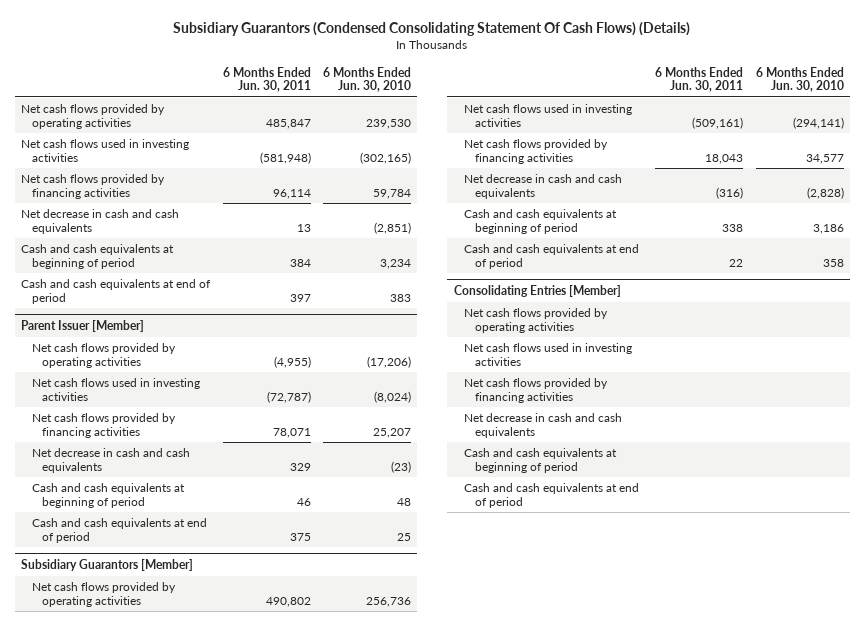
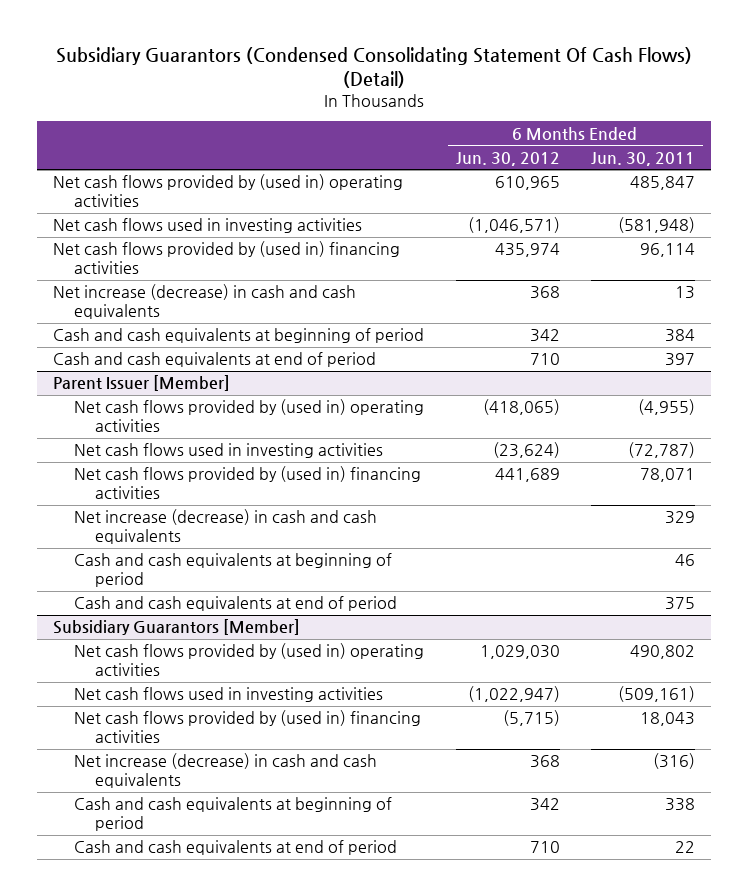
- Subsidiary Guarantors (Condensed Consolidating Statement Of Cash Flows) (Details)
+ Subsidiary Guarantors (Condensed Consolidating Statement Of Cash Flows) (Detail)
- | 6 Months Ended Jun. 30, 2011 | 6 Months Ended Jun. 30, 2010
+ | 6 Months Ended Jun. 30, 2012 | 6 Months Ended Jun. 30, 2011
- Net cash flows provided by operating activities | 485,847 | 239,530
+ Net cash flows provided by (used in) operating activities | 610,965 | 485,847
- Net cash flows provided by financing activities | 96,114 | 59,784
- Net decrease in cash and cash equivalents | 13 | (2,851)
+ Net cash flows provided by (used in) financing activities | 435,974 | 96,114
+ Net increase (decrease) in cash and cash equivalents | 368 | 13
@ Parent Issuer [Member]
- Net cash flows provided by operating activities | (4,955) | (17,206)
+ Net cash flows provided by (used in) operating activities | (418,065) | (4,955)
- Net cash flows provided by financing activities | 78,071 | 25,207
- Net decrease in cash and cash equivalents | 329 | (23)
+ Net cash flows provided by (used in) financing activities | 441,689 | 78,071
+ Net increase (decrease) in cash and cash equivalents | | 329
@ Subsidiary Guarantors [Member]
- Net cash flows provided by operating activities | 490,802 | 256,736
+ Net cash flows provided by (used in) operating activities | 1,029,030 | 490,802
- Net cash flows provided by financing activities | 18,043 | 34,577
- Net decrease in cash and cash equivalents | (316) | (2,828)
+ Net cash flows provided by (used in) financing activities | (5,715) | 18,043
+ Net increase (decrease) in cash and cash equivalents | 368 | (316)
- Consolidating Entries [Member]
- Net cash flows provided by operating activities
- Net cash flows used in investing activities
- Net cash flows provided by financing activities
- Net decrease in cash and cash equivalents
- Cash and cash equivalents at beginning of period
- Cash and cash equivalents at end of period

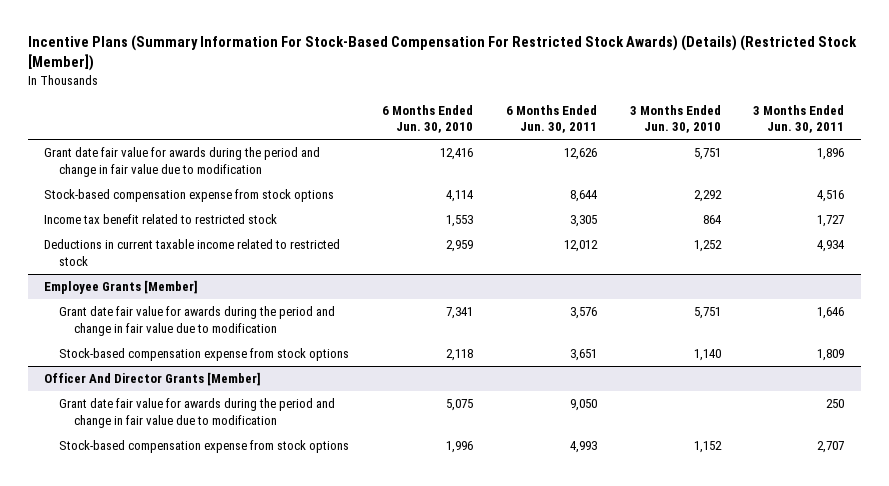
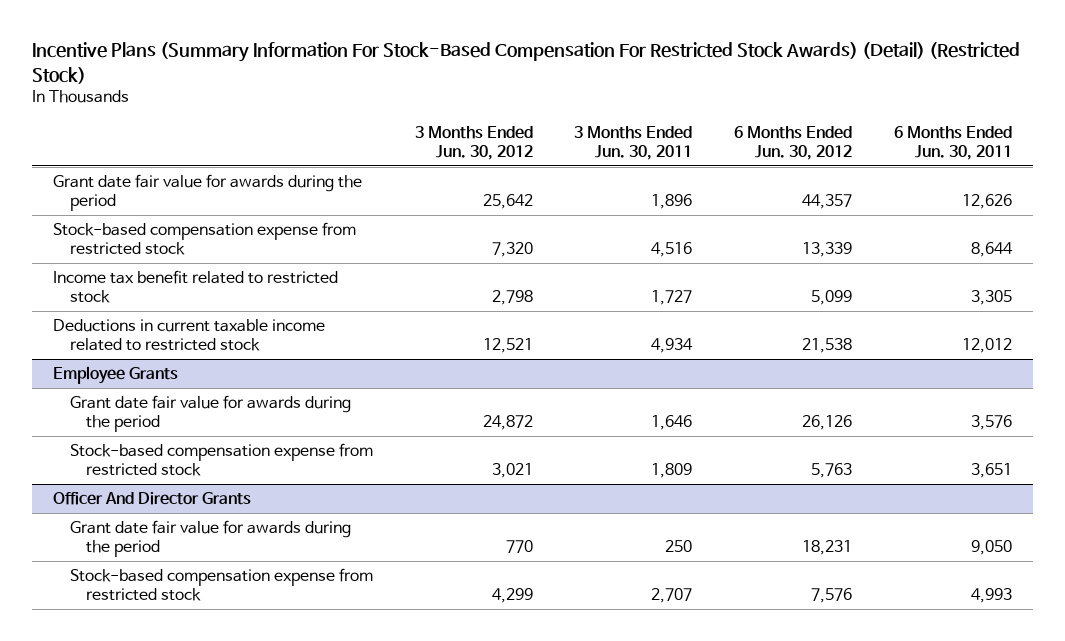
- Incentive Plans (Summary Information For Stock-Based Compensation For Restricted Stock Awards) (Details) (Restricted Stock [Member])
+ Incentive Plans (Summary Information For Stock-Based Compensation For Restricted Stock Awards) (Detail) (Restricted Stock)
- | 6 Months Ended Jun. 30, 2010 | 6 Months Ended Jun. 30, 2011 | 3 Months Ended Jun. 30, 2010 | 3 Months Ended Jun. 30, 2011
+ | 3 Months Ended Jun. 30, 2012 | 3 Months Ended Jun. 30, 2011 | 6 Months Ended Jun. 30, 2012 | 6 Months Ended Jun. 30, 2011
- Grant date fair value for awards during the period and change in fair value due to modification | 12,416 | 12,626 | 5,751 | 1,896
- Stock-based compensation expense from stock options | 4,114 | 8,644 | 2,292 | 4,516
+ Grant date fair value for awards during the period | 25,642 | 1,896 | 44,357 | 12,626
+ Stock-based compensation expense from restricted stock | 7,320 | 4,516 | 13,339 | 8,644
- Employee Grants [Member]
- Grant date fair value for awards during the period and change in fair value due to modification | 7,341 | 3,576 | 5,751 | 1,646
- Stock-based compensation expense from stock options | 2,118 | 3,651 | 1,140 | 1,809
- Officer And Director Grants [Member]
- Grant date fair value for awards during the period and change in fair value due to modification | 5,075 | 9,050 | | 250
- Stock-based compensation expense from stock options | 1,996 | 4,993 | 1,152 | 2,707
+ Employee Grants
+ Grant date fair value for awards during the period | 24,872 | 1,646 | 26,126 | 3,576
+ Stock-based compensation expense from restricted stock | 3,021 | 1,809 | 5,763 | 3,651
+ Officer And Director Grants
+ Grant date fair value for awards during the period | 770 | 250 | 18,231 | 9,050
+ Stock-based compensation expense from restricted stock | 4,299 | 2,707 | 7,576 | 4,993

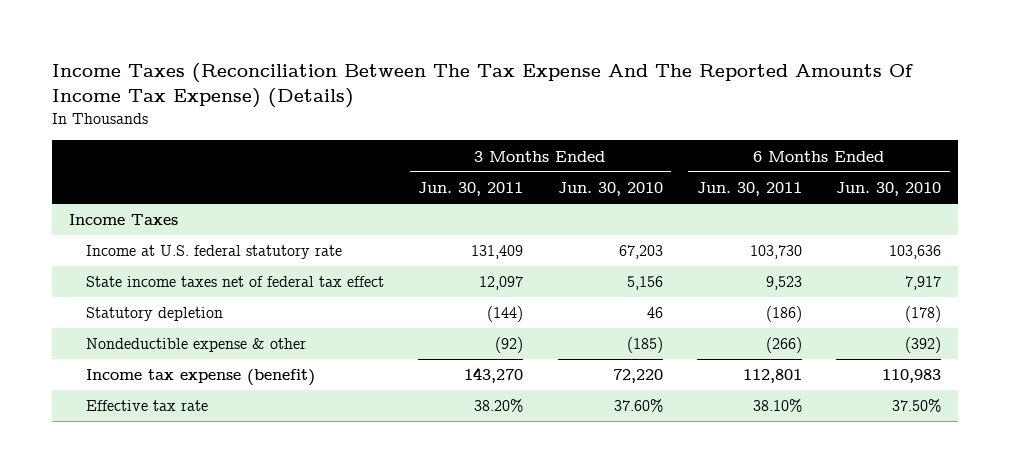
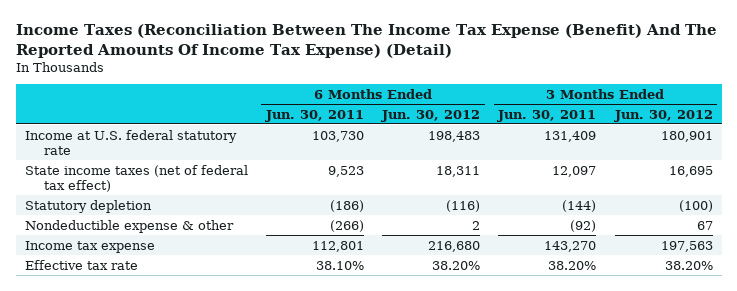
- Income Taxes (Reconciliation Between The Tax Expense And The Reported Amounts Of Income Tax Expense) (Details)
+ Income Taxes (Reconciliation Between The Income Tax Expense (Benefit) And The Reported Amounts Of Income Tax Expense) (Detail)
- | 3 Months Ended Jun. 30, 2011 | 3 Months Ended Jun. 30, 2010 | 6 Months Ended Jun. 30, 2011 | 6 Months Ended Jun. 30, 2010
+ | 6 Months Ended Jun. 30, 2011 | 6 Months Ended Jun. 30, 2012 | 3 Months Ended Jun. 30, 2011 | 3 Months Ended Jun. 30, 2012
- Income Taxes
- State income taxes net of federal tax effect | 12,097 | 5,156 | 9,523 | 7,917
+ State income taxes (net of federal tax effect) | 9,523 | 18,311 | 12,097 | 16,695
- Income tax expense (benefit) | 143,270 | 72,220 | 112,801 | 110,983
+ Income tax expense | 112,801 | 216,680 | 143,270 | 197,563

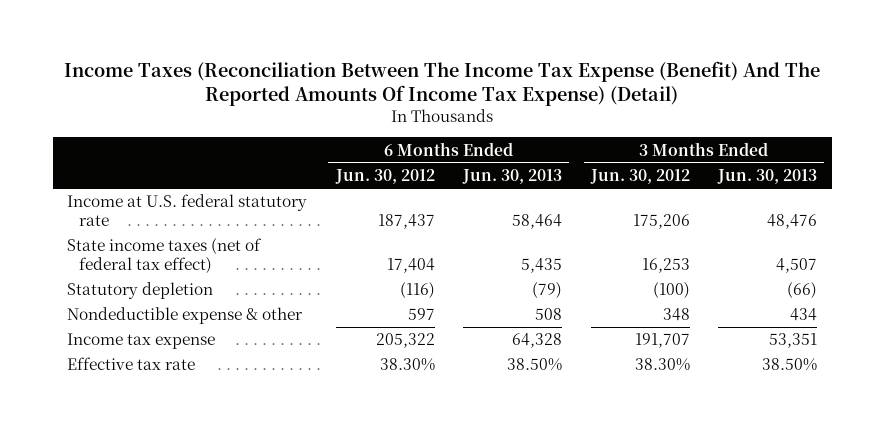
- | 6 Months Ended Jun. 30, 2011 | 6 Months Ended Jun. 30, 2012 | 3 Months Ended Jun. 30, 2011 | 3 Months Ended Jun. 30, 2012
+ | 6 Months Ended Jun. 30, 2012 | 6 Months Ended Jun. 30, 2013 | 3 Months Ended Jun. 30, 2012 | 3 Months Ended Jun. 30, 2013
- Income at U.S. federal statutory rate | 103,730 | 198,483 | 131,409 | 180,901
- State income taxes (net of federal tax effect) | 9,523 | 18,311 | 12,097 | 16,695
+ Income at U.S. federal statutory rate | 187,437 | 58,464 | 175,206 | 48,476
+ State income taxes (net of federal tax effect) | 17,404 | 5,435 | 16,253 | 4,507
- Nondeductible expense & other | (266) | 2 | (92) | 67
- Income tax expense | 112,801 | 216,680 | 143,270 | 197,563
- Effective tax rate | 38.10% | 38.20% | 38.20% | 38.20%
+ Nondeductible expense & other | 597 | 508 | 348 | 434
+ Income tax expense | 205,322 | 64,328 | 191,707 | 53,351
+ Effective tax rate | 38.30% | 38.50% | 38.30% | 38.50%

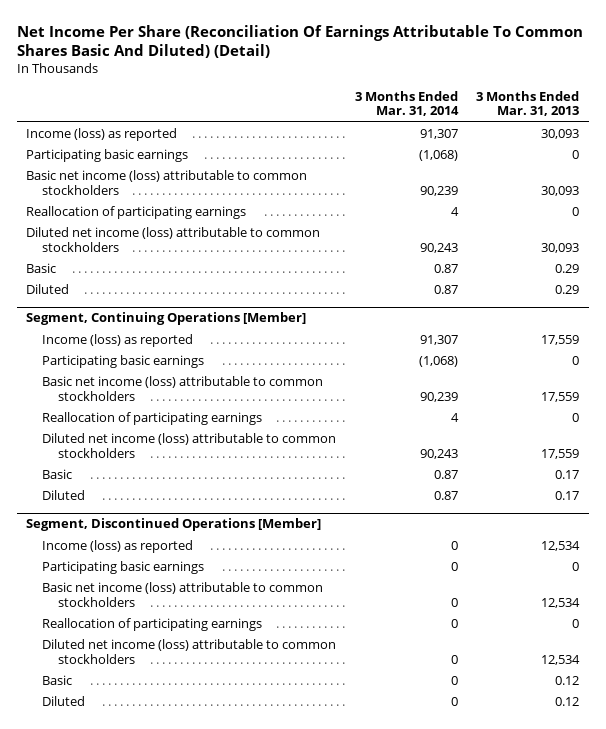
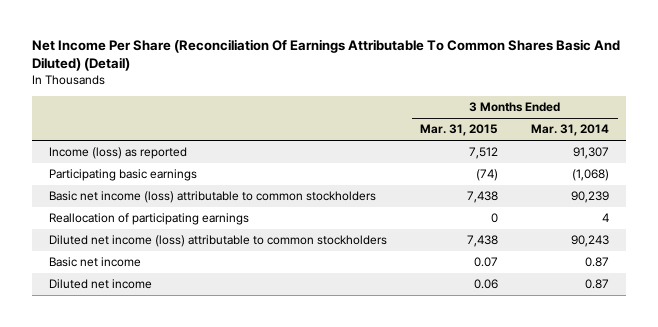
- | 3 Months Ended Mar. 31, 2014 | 3 Months Ended Mar. 31, 2013
+ | 3 Months Ended Mar. 31, 2015 | 3 Months Ended Mar. 31, 2014
- Basic | 0.87 | 0.29
- Diluted | 0.87 | 0.29
- Segment, Continuing Operations [Member]
- Income (loss) as reported | 91,307 | 17,559
- Participating basic earnings | (1,068) | 0
- Basic net income (loss) attributable to common stockholders | 90,239 | 17,559
- Reallocation of participating earnings | 4 | 0
- Diluted net income (loss) attributable to common stockholders | 90,243 | 17,559
- Basic | 0.87 | 0.17
- Diluted | 0.87 | 0.17
- Segment, Discontinued Operations [Member]
- Income (loss) as reported | 0 | 12,534
- Participating basic earnings | 0 | 0
- Basic net income (loss) attributable to common stockholders | 0 | 12,534
- Reallocation of participating earnings | 0 | 0
- Diluted net income (loss) attributable to common stockholders | 0 | 12,534
- Basic | 0 | 0.12
- Diluted | 0 | 0.12
+ Basic net income | 0.07 | 0.87
+ Diluted net income | 0.06 | 0.87

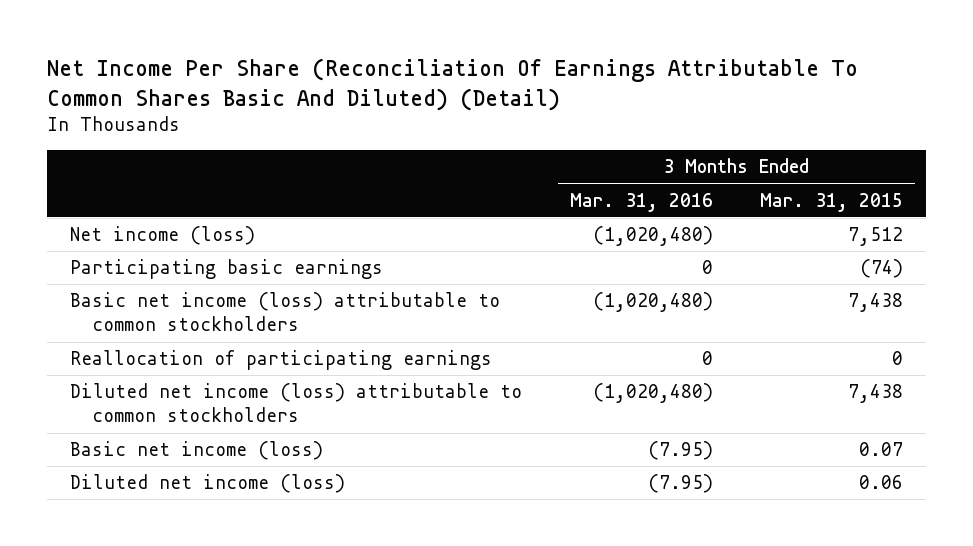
- | 3 Months Ended Mar. 31, 2015 | 3 Months Ended Mar. 31, 2014
+ | 3 Months Ended Mar. 31, 2016 | 3 Months Ended Mar. 31, 2015
- Income (loss) as reported | 7,512 | 91,307
+ Net income (loss) | (1,020,480) | 7,512
- Basic net income | 0.07 | 0.87
- Diluted net income | 0.06 | 0.87
+ Basic net income (loss) | (7.95) | 0.07
+ Diluted net income (loss) | (7.95) | 0.06

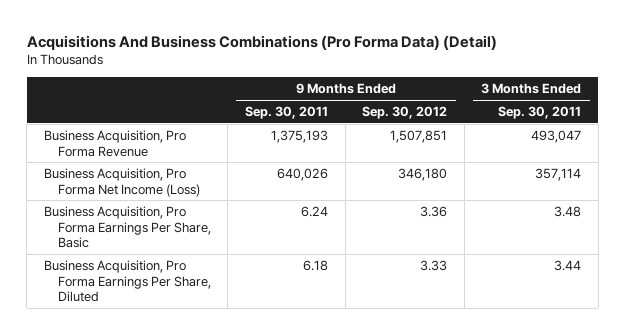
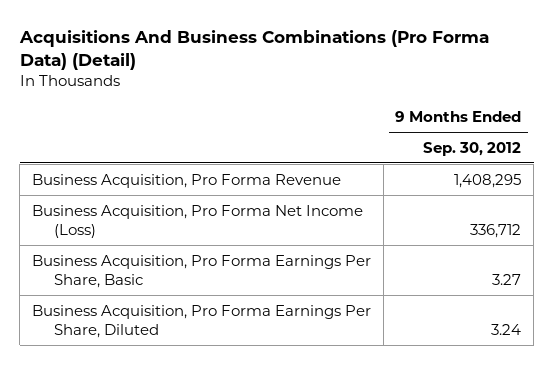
- | 9 Months Ended Sep. 30, 2011 | 9 Months Ended Sep. 30, 2012 | 3 Months Ended Sep. 30, 2011
+ | 9 Months Ended Sep. 30, 2012
- Business Acquisition, Pro Forma Revenue | 1,375,193 | 1,507,851 | 493,047
- Business Acquisition, Pro Forma Net Income (Loss) | 640,026 | 346,180 | 357,114
- Business Acquisition, Pro Forma Earnings Per Share, Basic | 6.24 | 3.36 | 3.48
- Business Acquisition, Pro Forma Earnings Per Share, Diluted | 6.18 | 3.33 | 3.44
+ Business Acquisition, Pro Forma Revenue | 1,408,295
+ Business Acquisition, Pro Forma Net Income (Loss) | 336,712
+ Business Acquisition, Pro Forma Earnings Per Share, Basic | 3.27
+ Business Acquisition, Pro Forma Earnings Per Share, Diluted | 3.24

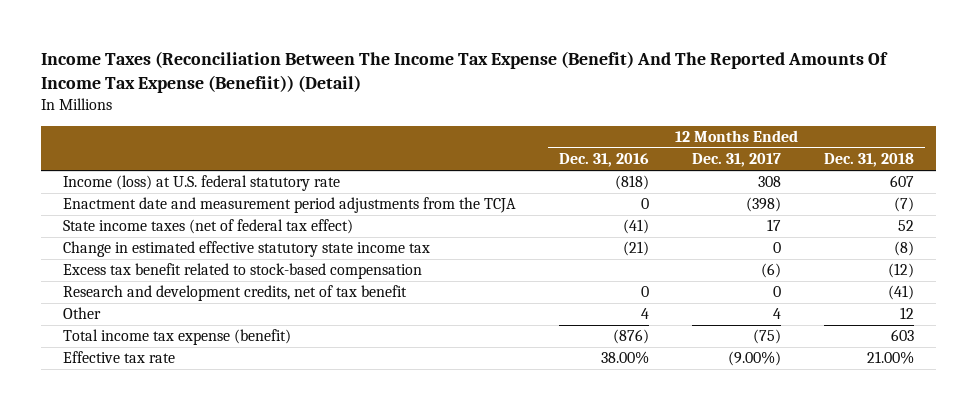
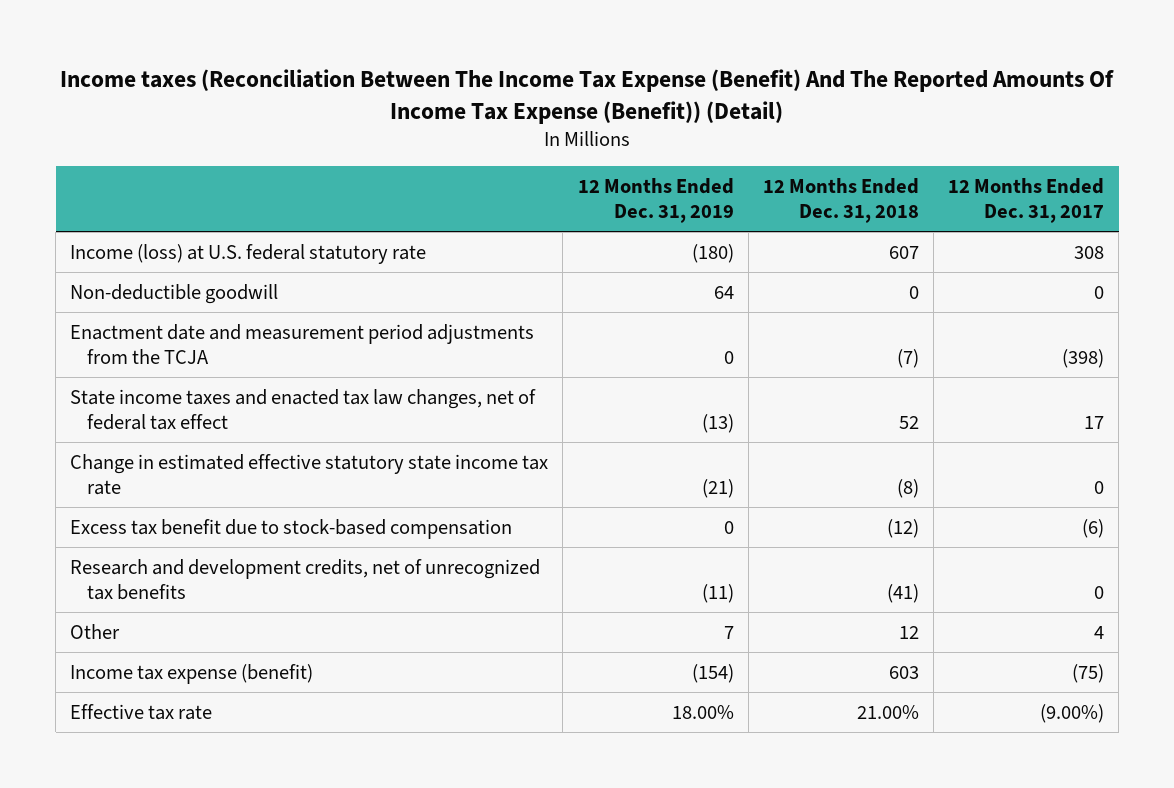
- Income Taxes (Reconciliation Between The Income Tax Expense (Benefit) And The Reported Amounts Of Income Tax Expense (Benefiit)) (Detail)
+ Income taxes (Reconciliation Between The Income Tax Expense (Benefit) And The Reported Amounts Of Income Tax Expense (Benefit)) (Detail)
- | 12 Months Ended Dec. 31, 2016 | 12 Months Ended Dec. 31, 2017 | 12 Months Ended Dec. 31, 2018
+ | 12 Months Ended Dec. 31, 2019 | 12 Months Ended Dec. 31, 2018 | 12 Months Ended Dec. 31, 2017
+ Non-deductible goodwill | 64 | 0 | 0
- State income taxes (net of federal tax effect) | (41) | 17 | 52
- Change in estimated effective statutory state income tax | (21) | 0 | (8)
- Excess tax benefit related to stock-based compensation | | (6) | (12)
- Research and development credits, net of tax benefit | 0 | 0 | (41)
+ State income taxes and enacted tax law changes, net of federal tax effect | (13) | 52 | 17
+ Change in estimated effective statutory state income tax rate | (21) | (8) | 0
+ Excess tax benefit due to stock-based compensation | 0 | (12) | (6)
+ Research and development credits, net of unrecognized tax benefits | (11) | (41) | 0
- Total income tax expense (benefit) | (876) | (75) | 603
+ Income tax expense (benefit) | (154) | 603 | (75)

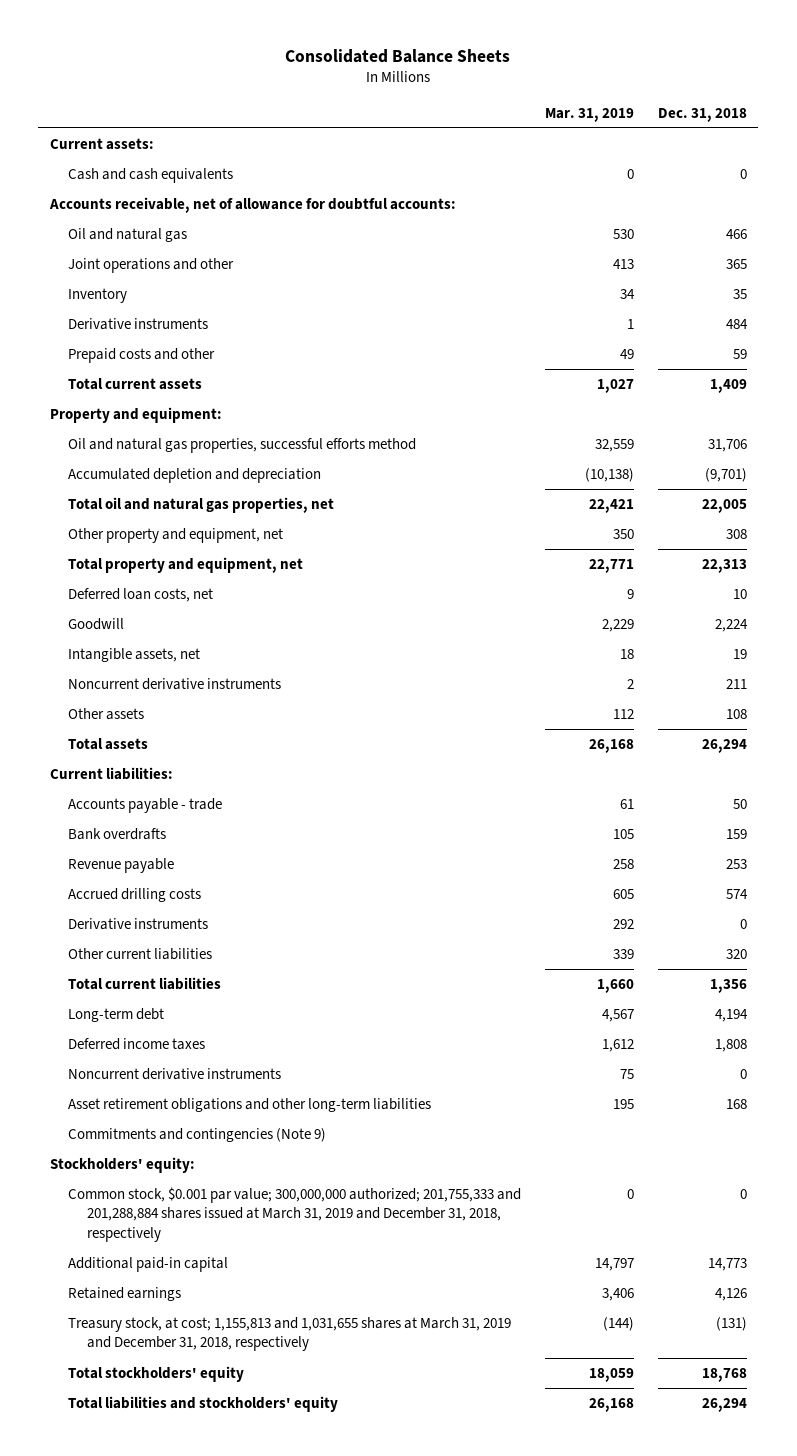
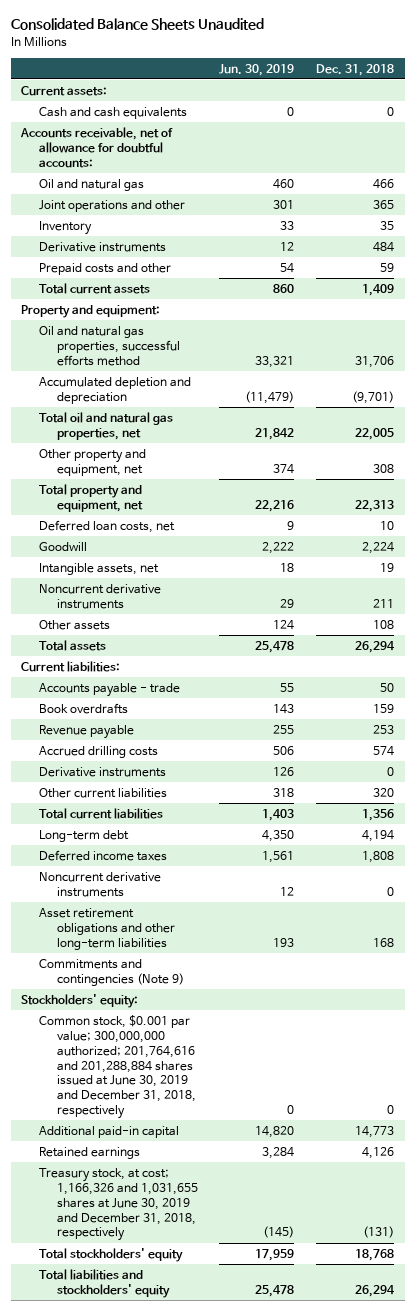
- Consolidated Balance Sheets
+ Consolidated Balance Sheets Unaudited
- | Mar. 31, 2019 | Dec. 31, 2018
+ | Jun. 30, 2019 | Dec. 31, 2018
- Bank overdrafts | 105 | 159
+ Book overdrafts | 143 | 159
- Common stock, $0.001 par value; 300,000,000 authorized; 201,755,333 and 201,288,884 shares issued at March 31, 2019 and December 31, 2018, respectively | 0 | 0
+ Common stock, $0.001 par value; 300,000,000 authorized; 201,764,616 and 201,288,884 shares issued at June 30, 2019 and December 31, 2018, respectively | 0 | 0
- Treasury stock, at cost; 1,155,813 and 1,031,655 shares at March 31, 2019 and December 31, 2018, respectively | (144) | (131)
+ Treasury stock, at cost; 1,166,326 and 1,031,655 shares at June 30, 2019 and December 31, 2018, respectively | (145) | (131)

